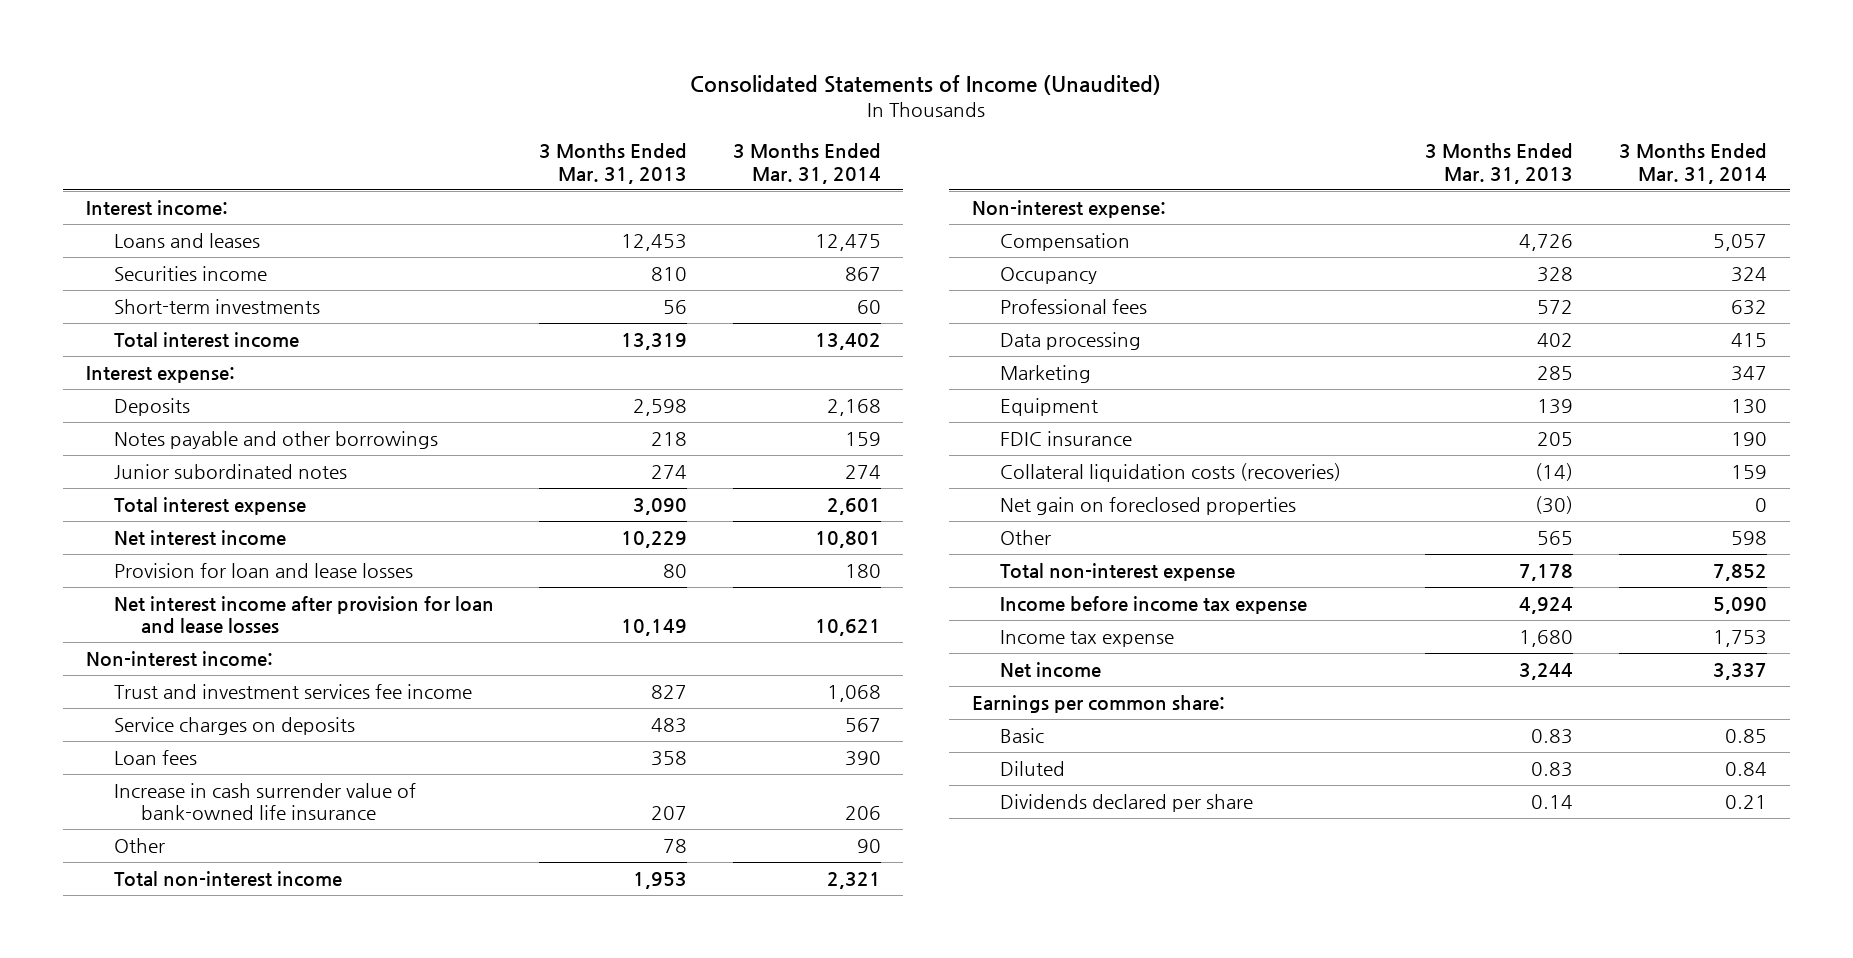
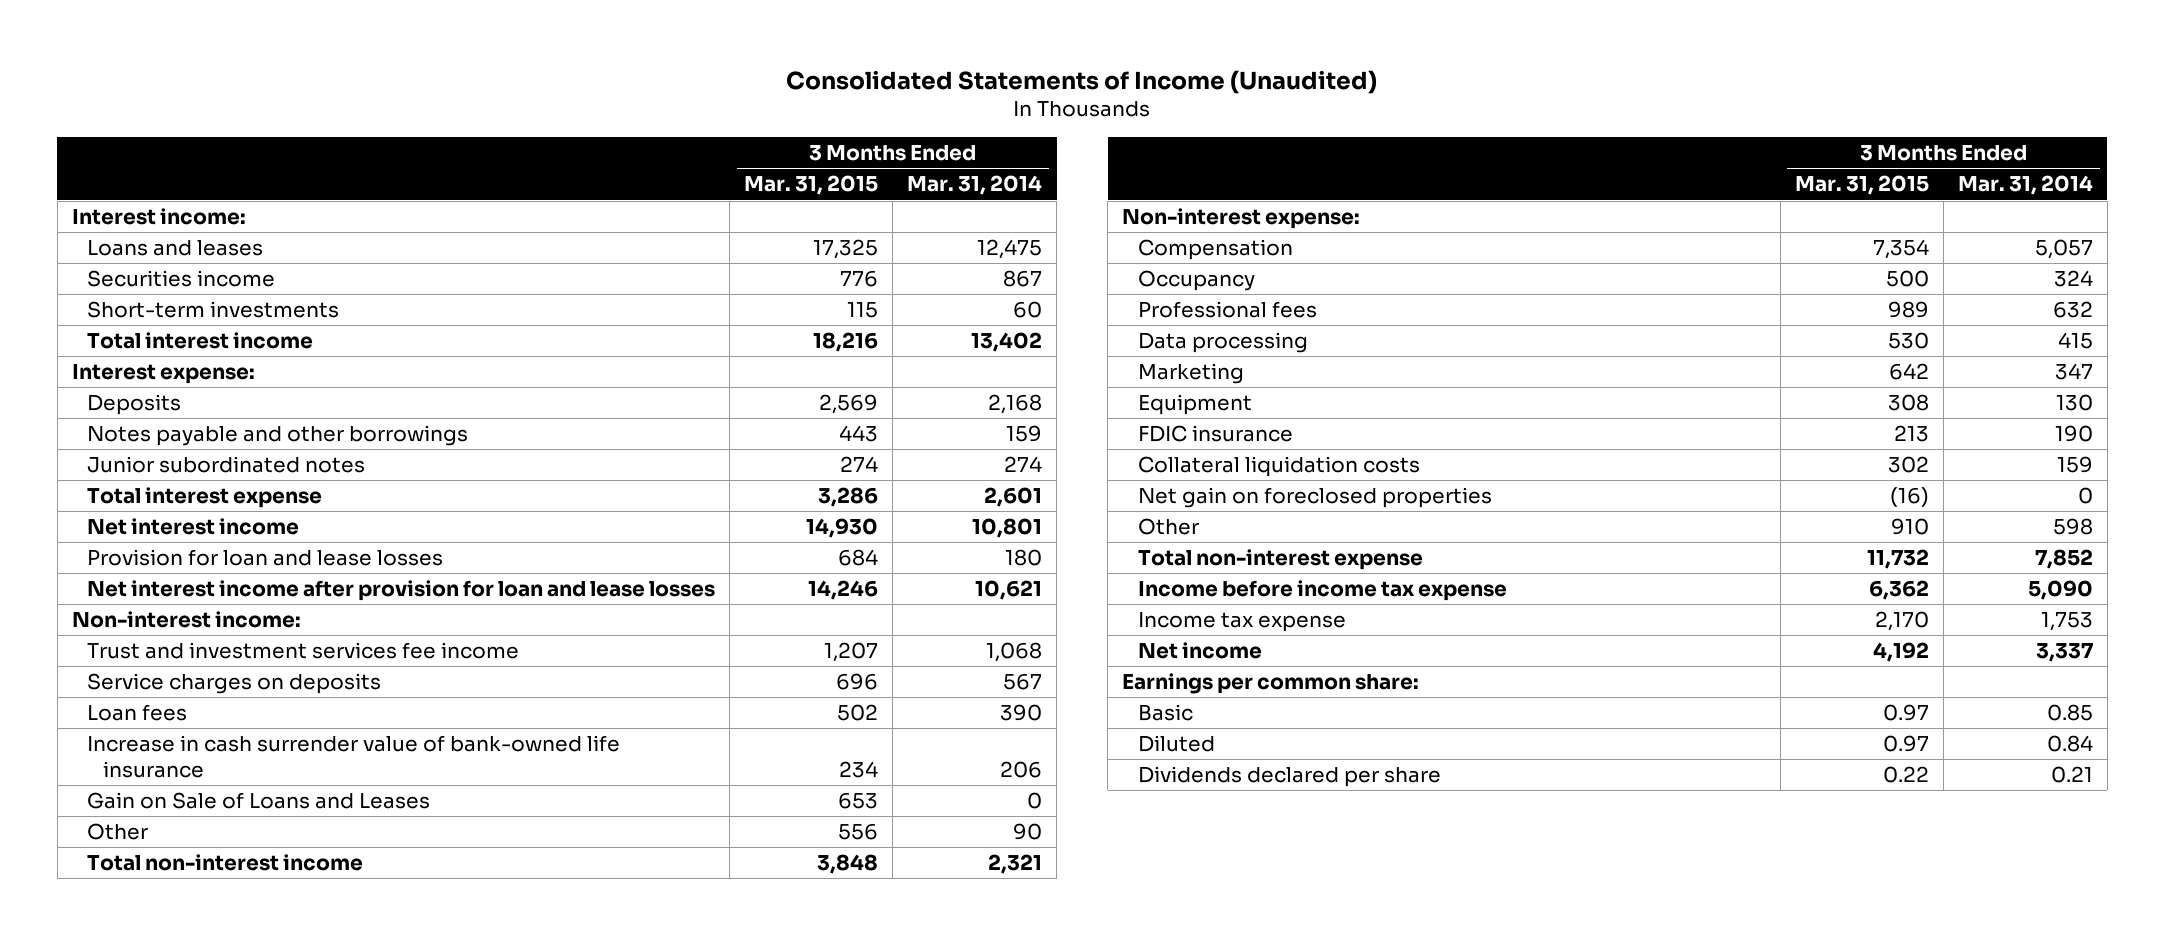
- | 3 Months Ended Mar. 31, 2013 | 3 Months Ended Mar. 31, 2014
+ | 3 Months Ended Mar. 31, 2015 | 3 Months Ended Mar. 31, 2014
+ Gain on Sale of Loans and Leases | 653 | 0
- Collateral liquidation costs (recoveries) | (14) | 159
+ Collateral liquidation costs | 302 | 159

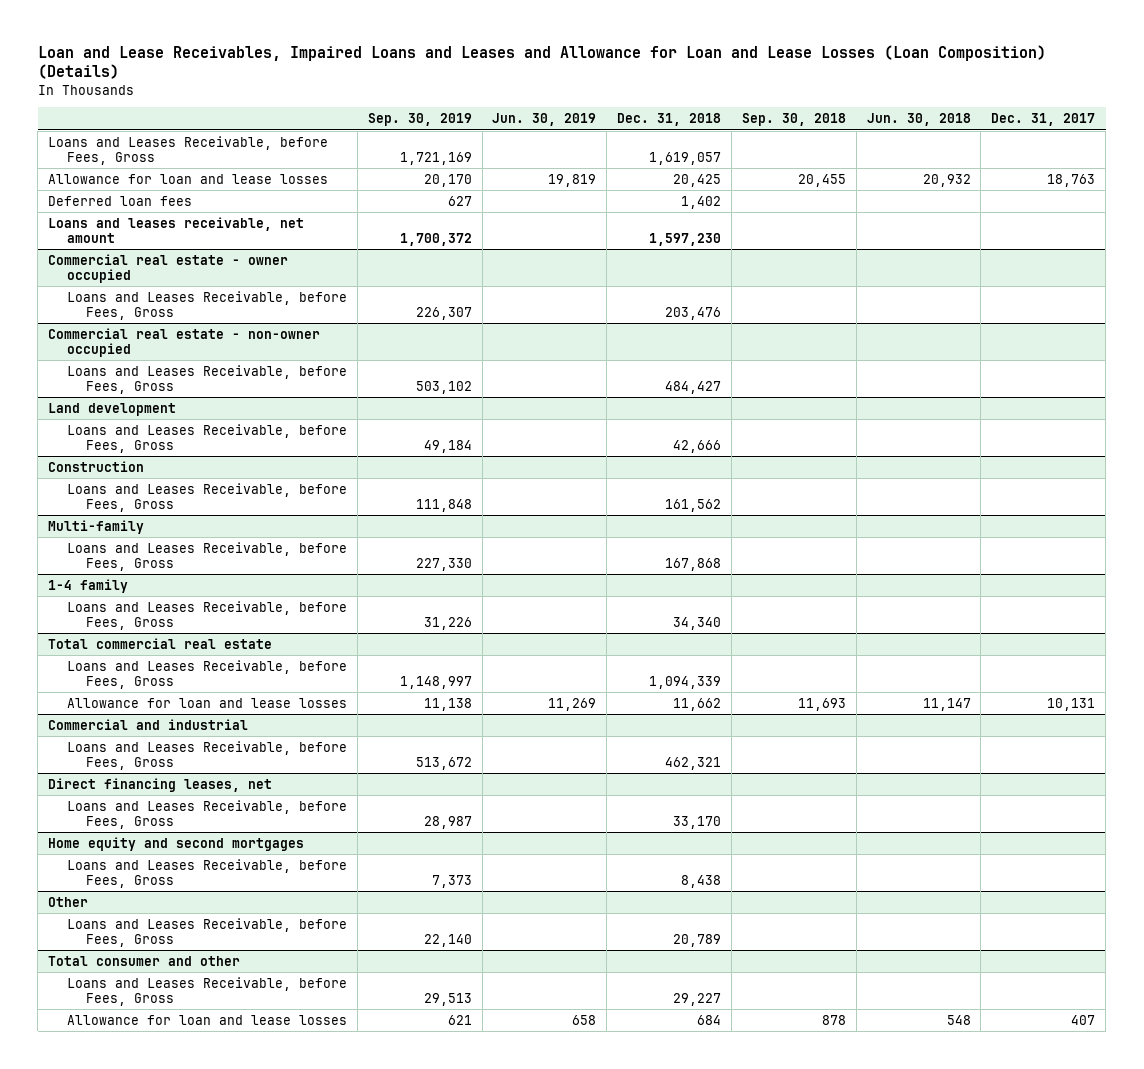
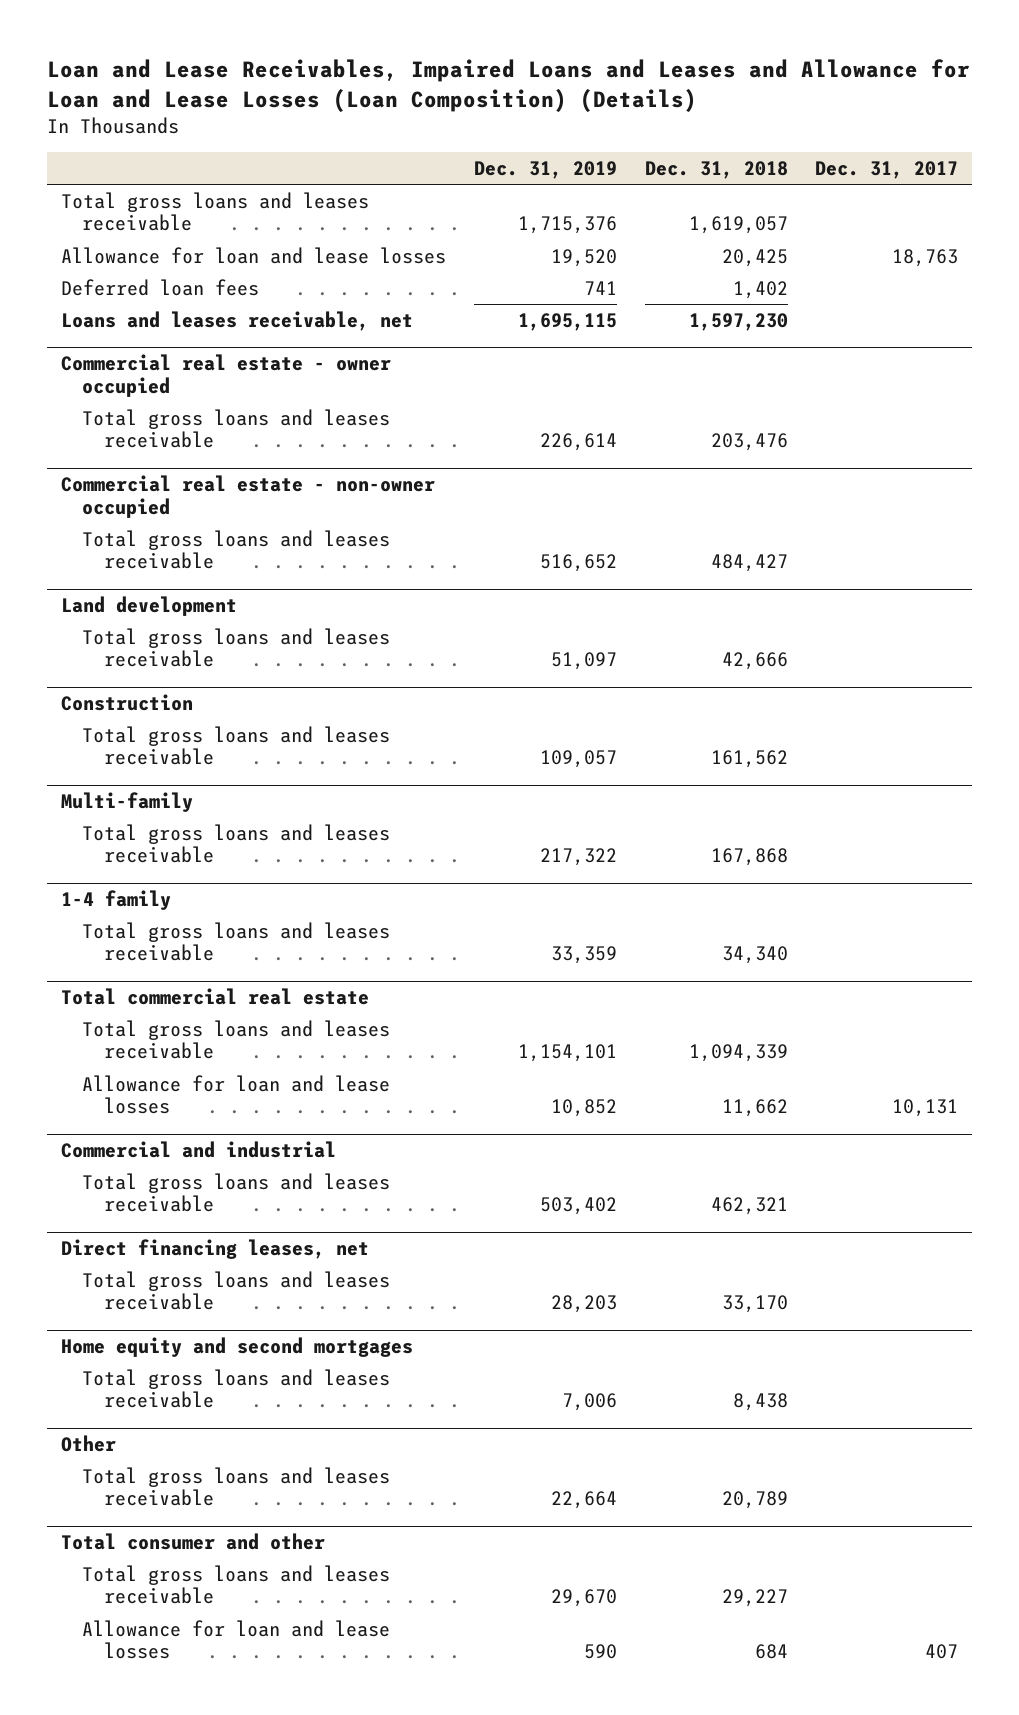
- | Sep. 30, 2019 | Jun. 30, 2019 | Dec. 31, 2018 | Sep. 30, 2018 | Jun. 30, 2018 | Dec. 31, 2017
+ | Dec. 31, 2019 | Dec. 31, 2018 | Dec. 31, 2017
- Loans and Leases Receivable, before Fees, Gross | 1,721,169 | | 1,619,057 | | |
+ Total gross loans and leases receivable | 1,715,376 | 1,619,057 |
- Loans and leases receivable, net amount | 1,700,372 | | 1,597,230 | | |
+ Loans and leases receivable, net | 1,695,115 | 1,597,230 |
@ Commercial real estate - owner occupied
- Loans and Leases Receivable, before Fees, Gross | 226,307 | | 203,476 | | |
+ Total gross loans and leases receivable | 226,614 | 203,476 |
@ Commercial real estate - non-owner occupied
- Loans and Leases Receivable, before Fees, Gross | 503,102 | | 484,427 | | |
+ Total gross loans and leases receivable | 516,652 | 484,427 |
@ Land development
- Loans and Leases Receivable, before Fees, Gross | 49,184 | | 42,666 | | |
+ Total gross loans and leases receivable | 51,097 | 42,666 |
@ Construction
- Loans and Leases Receivable, before Fees, Gross | 111,848 | | 161,562 | | |
+ Total gross loans and leases receivable | 109,057 | 161,562 |
@ Multi-family
- Loans and Leases Receivable, before Fees, Gross | 227,330 | | 167,868 | | |
+ Total gross loans and leases receivable | 217,322 | 167,868 |
@ 1-4 family
- Loans and Leases Receivable, before Fees, Gross | 31,226 | | 34,340 | | |
+ Total gross loans and leases receivable | 33,359 | 34,340 |
@ Total commercial real estate
- Loans and Leases Receivable, before Fees, Gross | 1,148,997 | | 1,094,339 | | |
+ Total gross loans and leases receivable | 1,154,101 | 1,094,339 |
@ Commercial and industrial
- Loans and Leases Receivable, before Fees, Gross | 513,672 | | 462,321 | | |
+ Total gross loans and leases receivable | 503,402 | 462,321 |
@ Direct financing leases, net
- Loans and Leases Receivable, before Fees, Gross | 28,987 | | 33,170 | | |
+ Total gross loans and leases receivable | 28,203 | 33,170 |
@ Home equity and second mortgages
- Loans and Leases Receivable, before Fees, Gross | 7,373 | | 8,438 | | |
+ Total gross loans and leases receivable | 7,006 | 8,438 |
@ Other
- Loans and Leases Receivable, before Fees, Gross | 22,140 | | 20,789 | | |
+ Total gross loans and leases receivable | 22,664 | 20,789 |
@ Total consumer and other
- Loans and Leases Receivable, before Fees, Gross | 29,513 | | 29,227 | | |
+ Total gross loans and leases receivable | 29,670 | 29,227 |

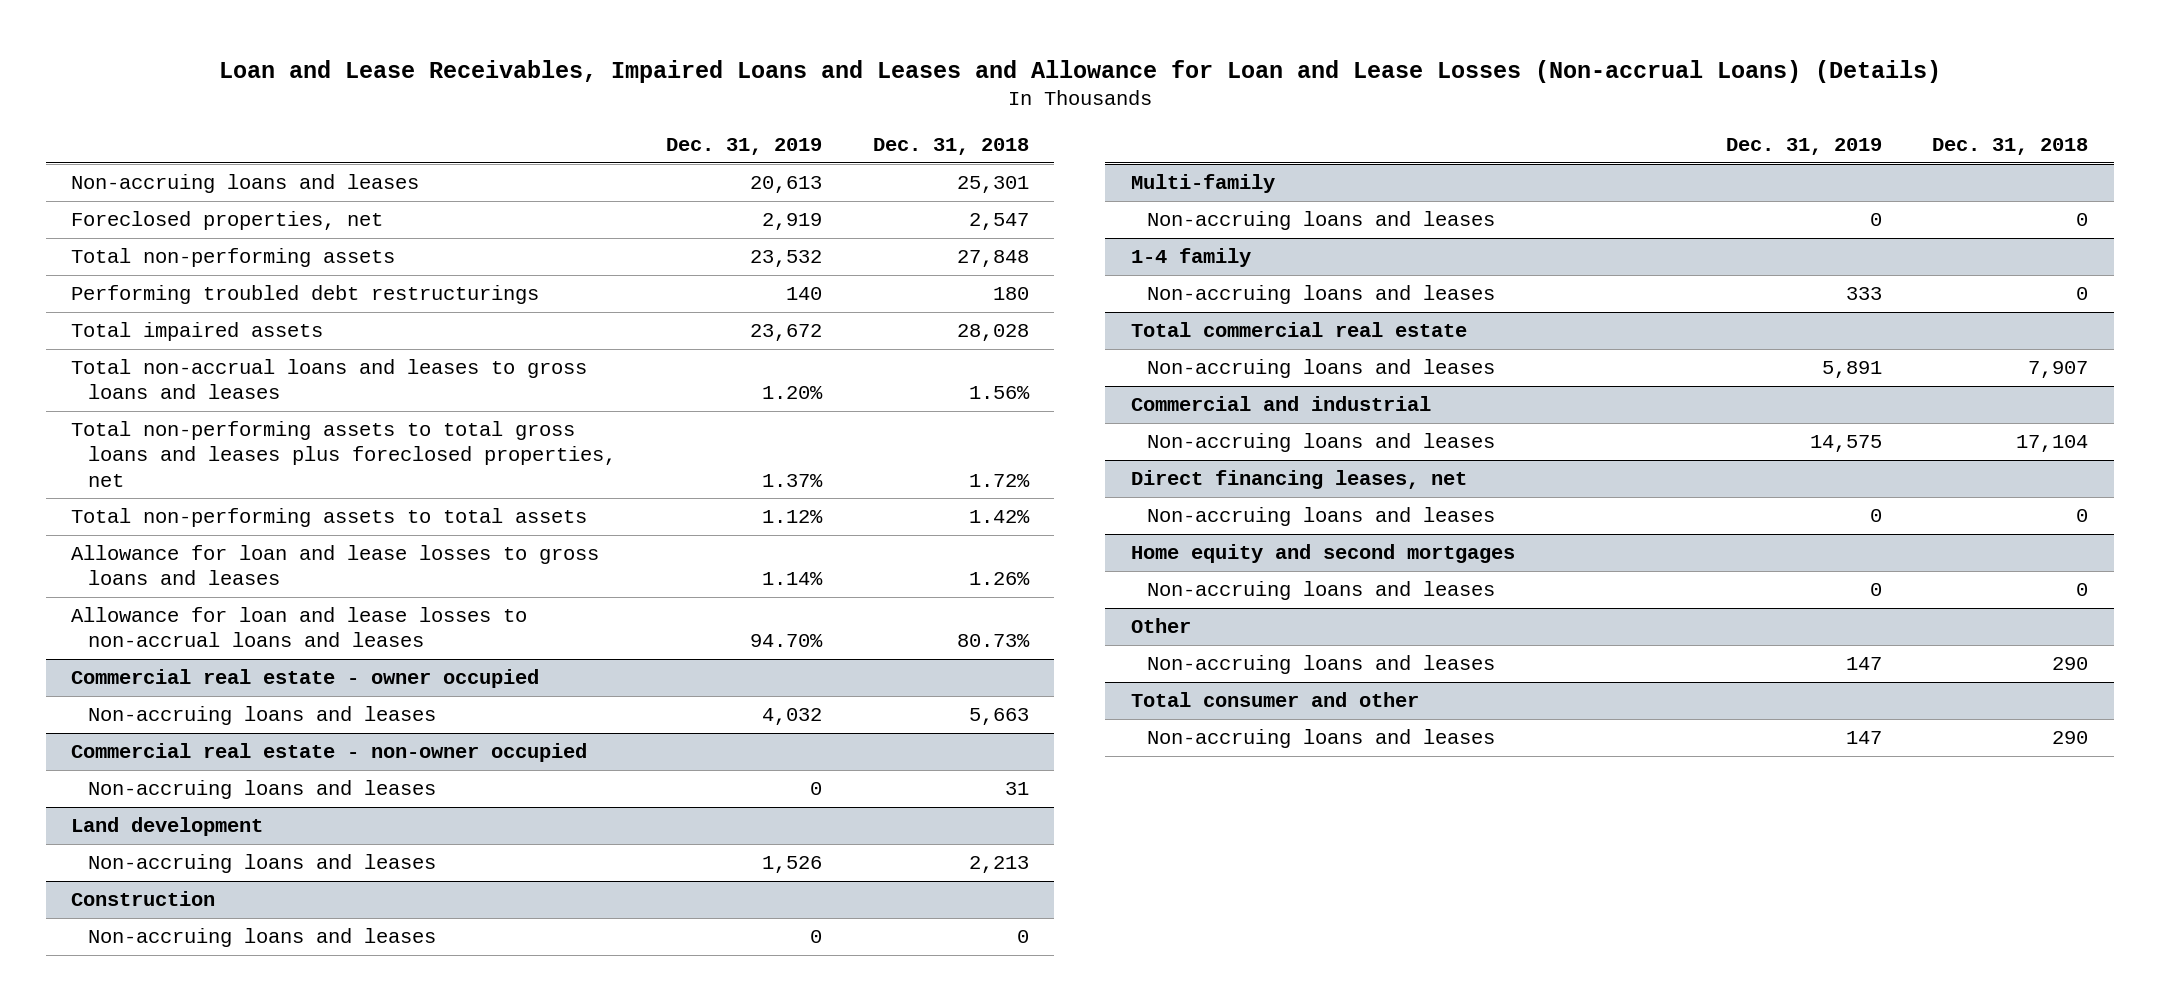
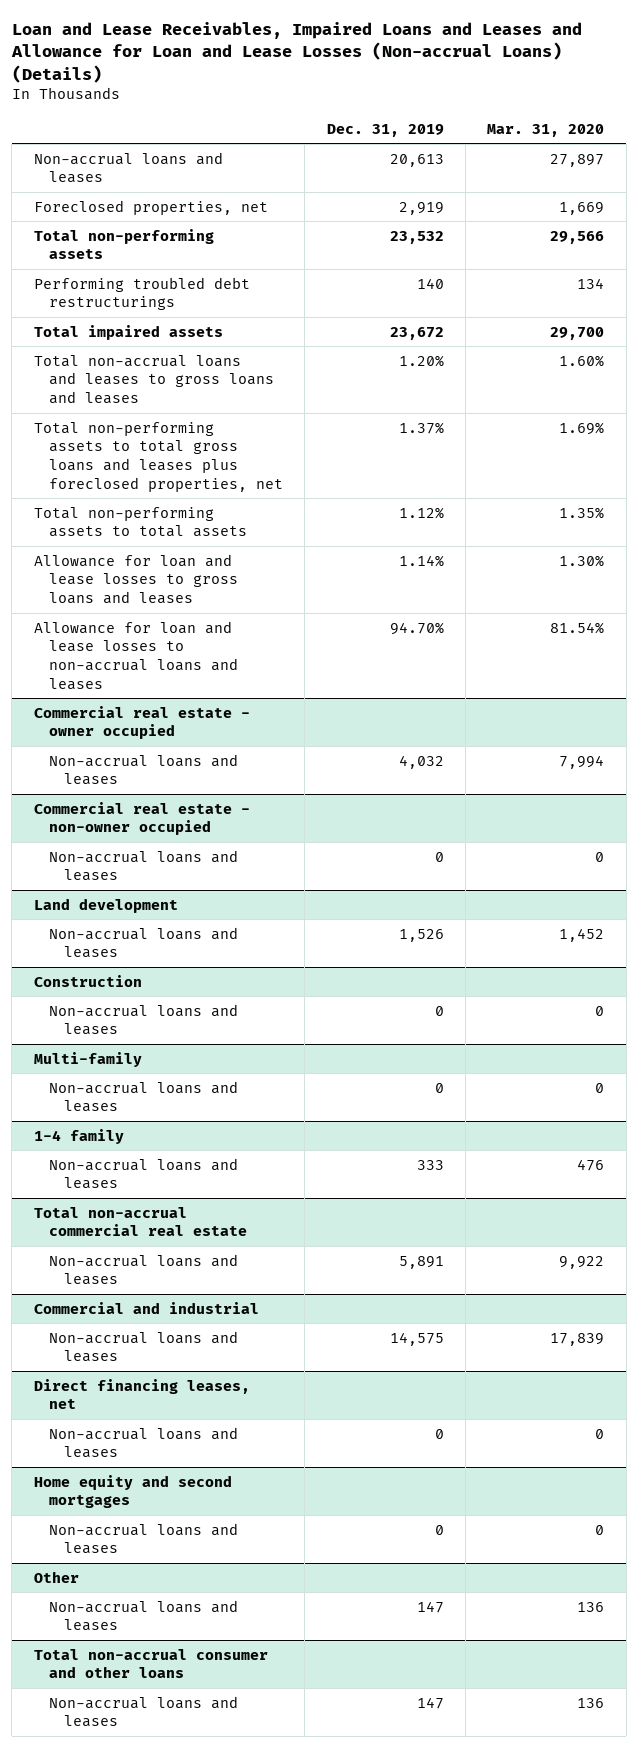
- | Dec. 31, 2019 | Dec. 31, 2018
+ | Dec. 31, 2019 | Mar. 31, 2020
- Non-accruing loans and leases | 20,613 | 25,301
+ Non-accrual loans and leases | 20,613 | 27,897
@ Commercial real estate - owner occupied
- Non-accruing loans and leases | 4,032 | 5,663
+ Non-accrual loans and leases | 4,032 | 7,994
@ Commercial real estate - non-owner occupied
- Non-accruing loans and leases | 0 | 31
+ Non-accrual loans and leases | 0 | 0
@ Land development
- Non-accruing loans and leases | 1,526 | 2,213
+ Non-accrual loans and leases | 1,526 | 1,452
@ Construction
- Non-accruing loans and leases | 0 | 0
+ Non-accrual loans and leases | 0 | 0
@ Multi-family
- Non-accruing loans and leases | 0 | 0
+ Non-accrual loans and leases | 0 | 0
@ 1-4 family
- Non-accruing loans and leases | 333 | 0
- Total commercial real estate
- Non-accruing loans and leases | 5,891 | 7,907
@ 1-4 family
+ Non-accrual loans and leases | 333 | 476
+ Total non-accrual commercial real estate
+ Non-accrual loans and leases | 5,891 | 9,922
@ Commercial and industrial
- Non-accruing loans and leases | 14,575 | 17,104
+ Non-accrual loans and leases | 14,575 | 17,839
@ Direct financing leases, net
- Non-accruing loans and leases | 0 | 0
+ Non-accrual loans and leases | 0 | 0
@ Home equity and second mortgages
- Non-accruing loans and leases | 0 | 0
+ Non-accrual loans and leases | 0 | 0
@ Other
- Non-accruing loans and leases | 147 | 290
- Total consumer and other
- Non-accruing loans and leases | 147 | 290
@ Other
+ Non-accrual loans and leases | 147 | 136
+ Total non-accrual consumer and other loans
+ Non-accrual loans and leases | 147 | 136

